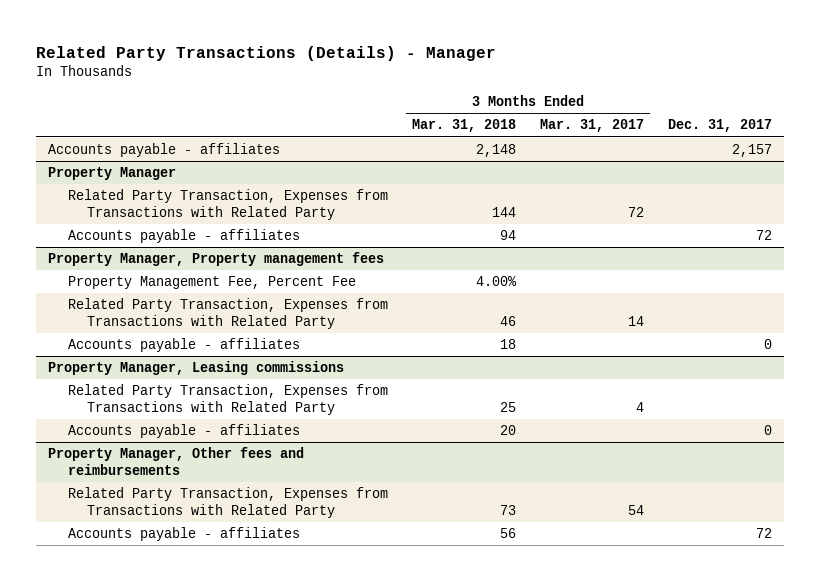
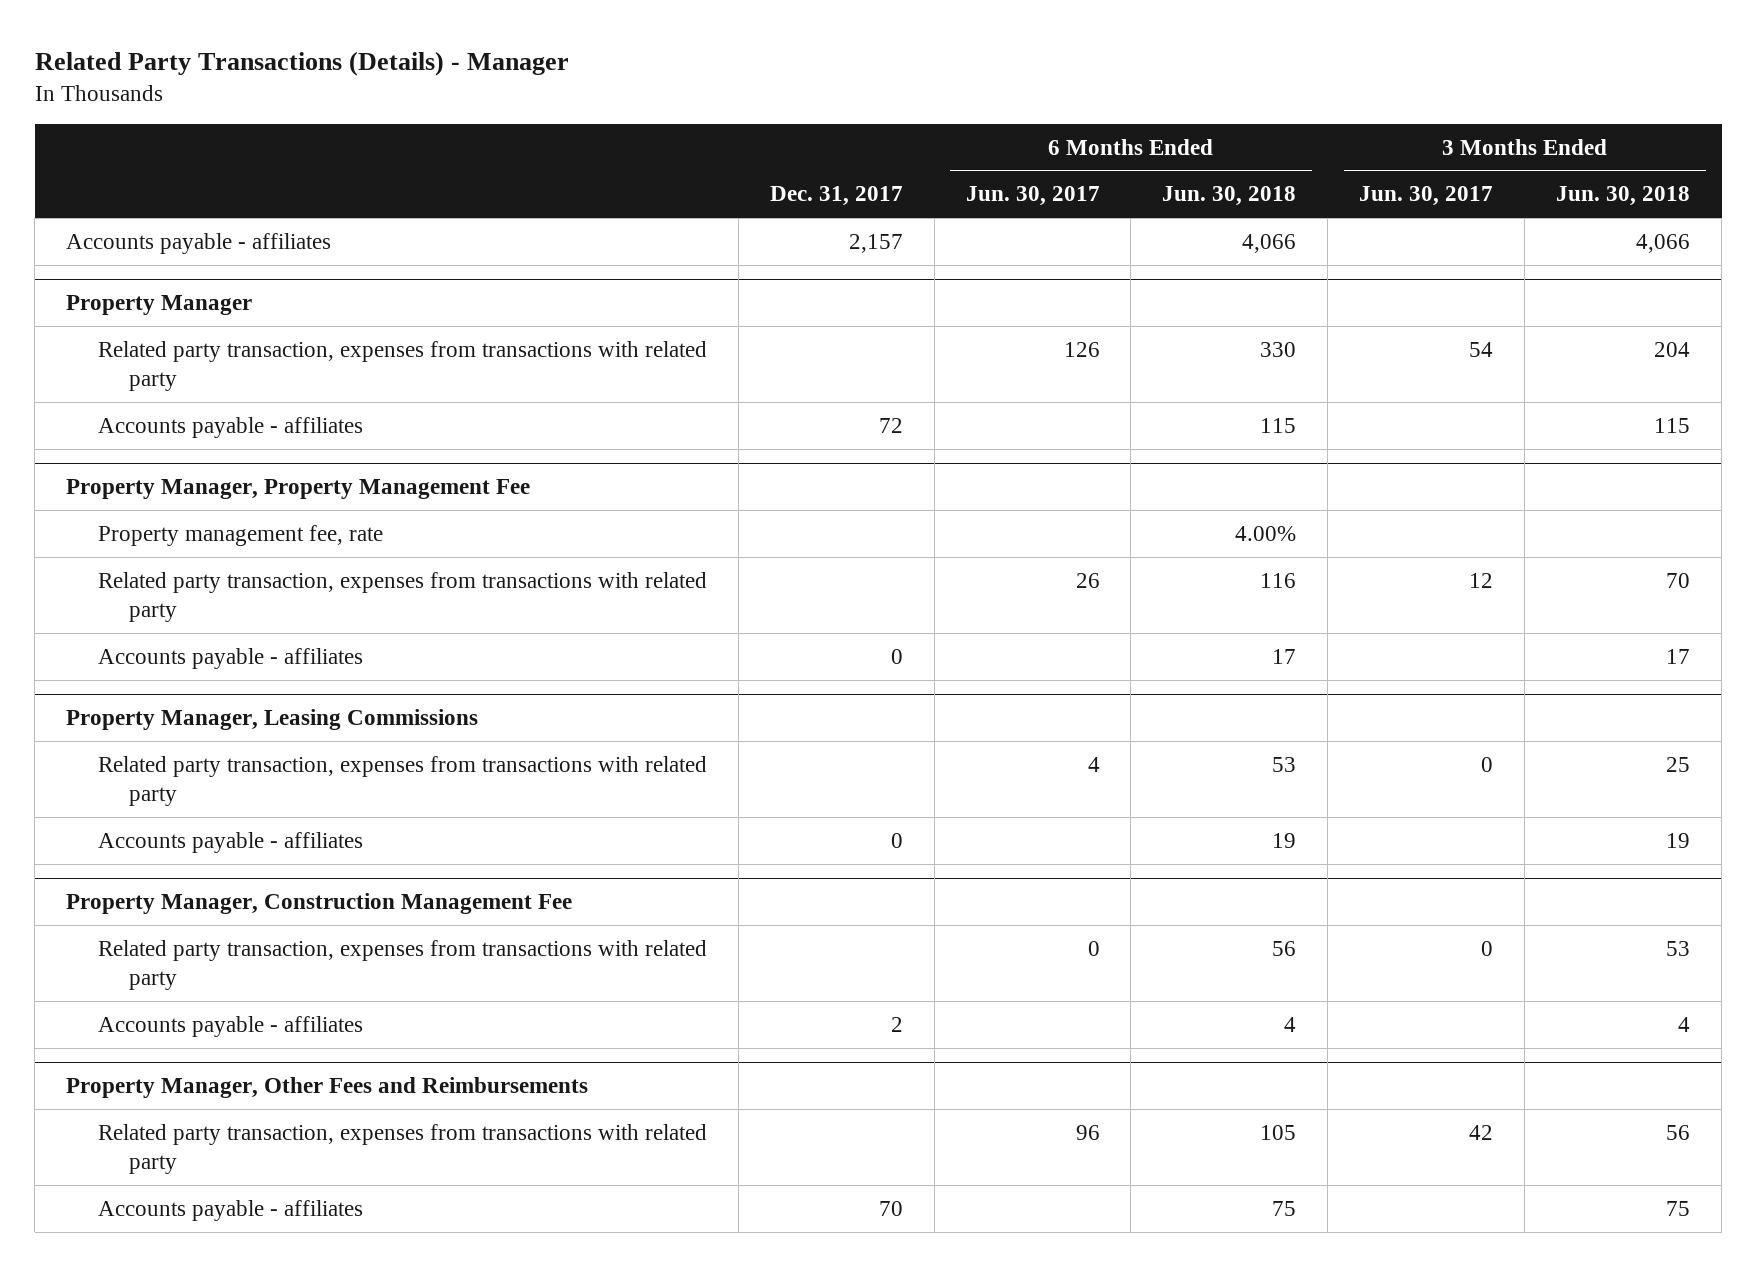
- | 3 Months Ended Mar. 31, 2018 | 3 Months Ended Mar. 31, 2017 | Dec. 31, 2017
+ | Dec. 31, 2017 | 6 Months Ended Jun. 30, 2017 | 6 Months Ended Jun. 30, 2018 | 3 Months Ended Jun. 30, 2017 | 3 Months Ended Jun. 30, 2018
@ Property Manager
- Related Party Transaction, Expenses from Transactions with Related Party | 144 | 72 |
+ Related party transaction, expenses from transactions with related party | | 126 | 330 | 54 | 204
- Property Manager, Property management fees
- Property Management Fee, Percent Fee | 4.00% | |
- Related Party Transaction, Expenses from Transactions with Related Party | 46 | 14 |
+ Property Manager, Property Management Fee
+ Property management fee, rate | | | 4.00% | |
+ Related party transaction, expenses from transactions with related party | | 26 | 116 | 12 | 70
- Property Manager, Leasing commissions
- Related Party Transaction, Expenses from Transactions with Related Party | 25 | 4 |
+ Property Manager, Leasing Commissions
+ Related party transaction, expenses from transactions with related party | | 4 | 53 | 0 | 25
- Property Manager, Other fees and reimbursements
- Related Party Transaction, Expenses from Transactions with Related Party | 73 | 54 |
- Accounts payable - affiliates | 56 | | 72
+ Property Manager, Construction Management Fee
+ Related party transaction, expenses from transactions with related party | | 0 | 56 | 0 | 53
+ Accounts payable - affiliates | 2 | | 4 | | 4
+ Property Manager, Other Fees and Reimbursements
+ Related party transaction, expenses from transactions with related party | | 96 | 105 | 42 | 56
+ Accounts payable - affiliates | 70 | | 75 | | 75

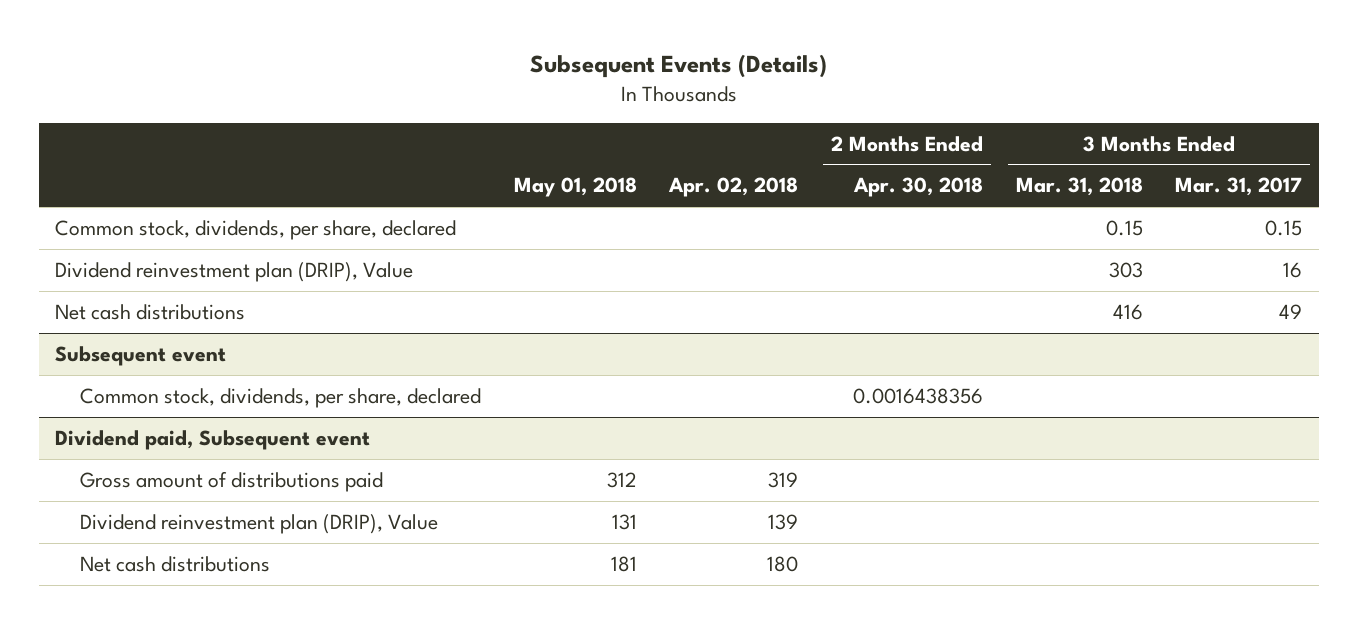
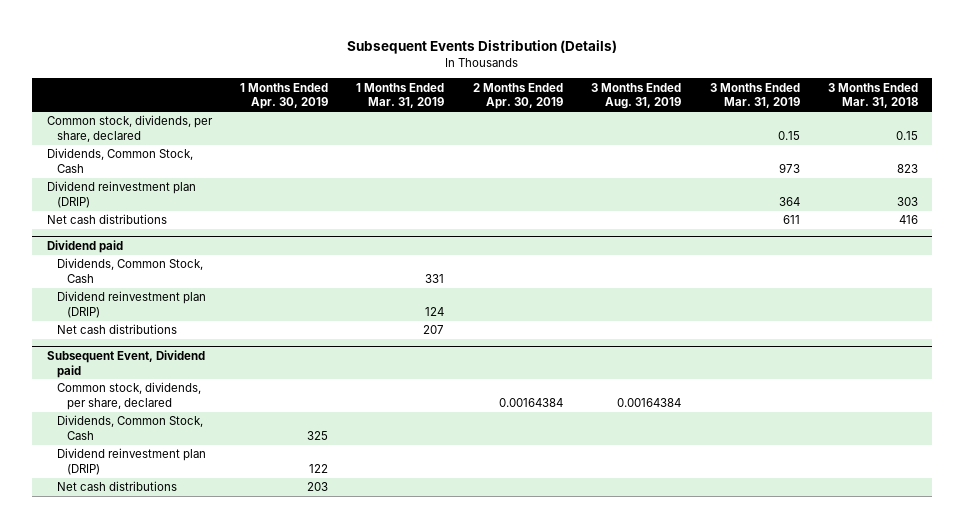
- Subsequent Events (Details)
+ Subsequent Events Distribution (Details)
- | May 01, 2018 | Apr. 02, 2018 | 2 Months Ended Apr. 30, 2018 | 3 Months Ended Mar. 31, 2018 | 3 Months Ended Mar. 31, 2017
+ | 1 Months Ended Apr. 30, 2019 | 1 Months Ended Mar. 31, 2019 | 2 Months Ended Apr. 30, 2019 | 3 Months Ended Aug. 31, 2019 | 3 Months Ended Mar. 31, 2019 | 3 Months Ended Mar. 31, 2018
- Dividend reinvestment plan (DRIP), Value | | | | 303 | 16
+ Dividends, Common Stock, Cash | | | | | 973 | 823
+ Dividend reinvestment plan (DRIP) | | | | | 364 | 303
- Subsequent event
- Common stock, dividends, per share, declared | | | 0.0016438356 | |
- Dividend paid, Subsequent event
- Gross amount of distributions paid | 312 | 319 | | |
- Dividend reinvestment plan (DRIP), Value | 131 | 139 | | |
+ Dividend paid
+ Dividends, Common Stock, Cash | | 331 | | | |
+ Dividend reinvestment plan (DRIP) | | 124 | | | |
+ Net cash distributions | | 207 | | | |
+ Subsequent Event, Dividend paid
+ Common stock, dividends, per share, declared | | | 0.00164384 | 0.00164384 | |
+ Dividends, Common Stock, Cash | 325 | | | | |
+ Dividend reinvestment plan (DRIP) | 122 | | | | |

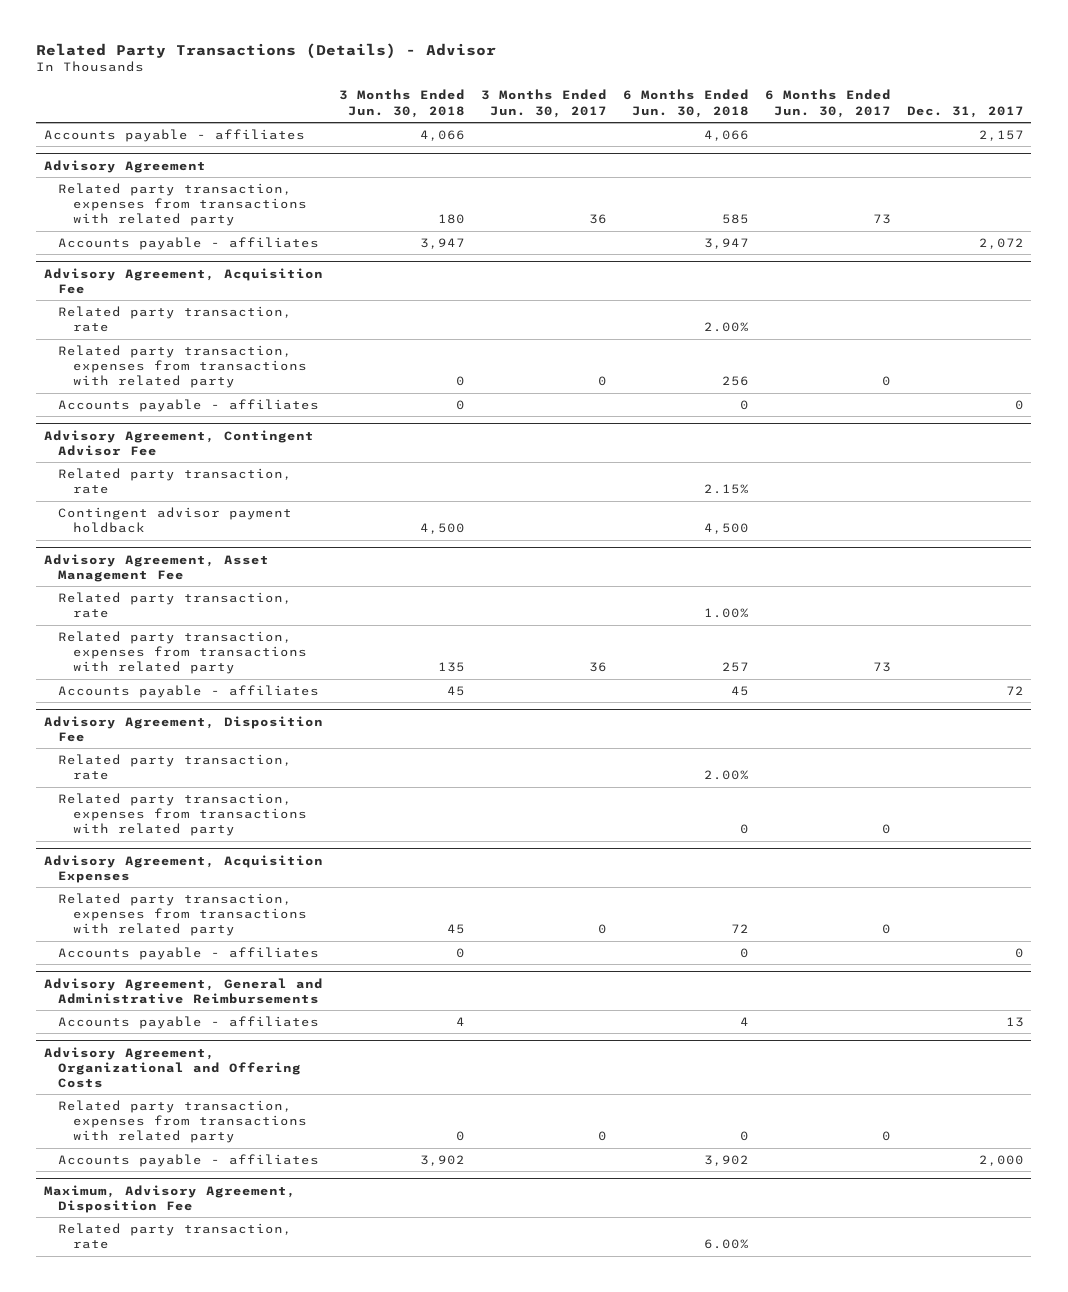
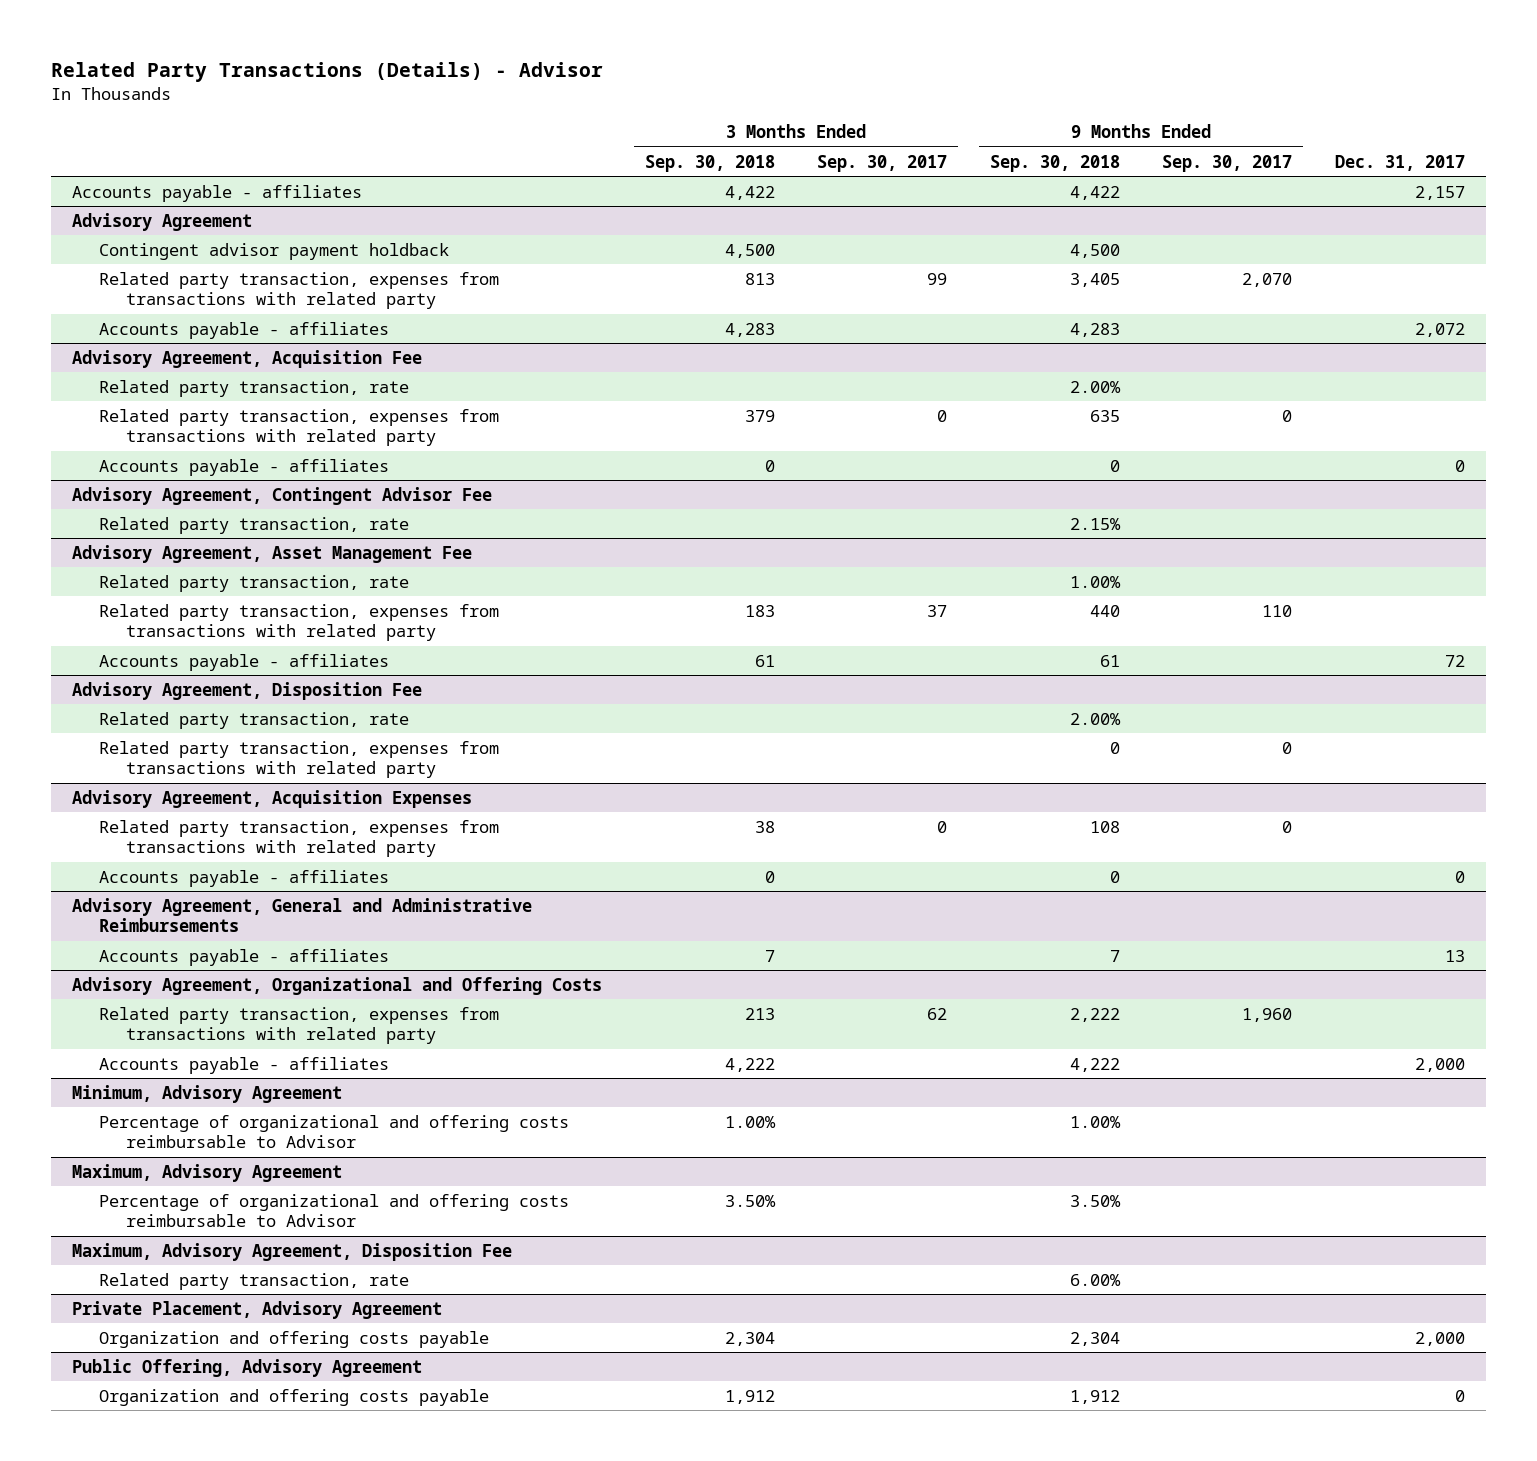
- | 3 Months Ended Jun. 30, 2018 | 3 Months Ended Jun. 30, 2017 | 6 Months Ended Jun. 30, 2018 | 6 Months Ended Jun. 30, 2017 | Dec. 31, 2017
+ | 3 Months Ended Sep. 30, 2018 | 3 Months Ended Sep. 30, 2017 | 9 Months Ended Sep. 30, 2018 | 9 Months Ended Sep. 30, 2017 | Dec. 31, 2017
@ Advisory Agreement
+ Contingent advisor payment holdback | 4,500 | | 4,500 | |
@ Advisory Agreement, Contingent Advisor Fee
- Contingent advisor payment holdback | 4,500 | | 4,500 | |
+ Minimum, Advisory Agreement
+ Percentage of organizational and offering costs reimbursable to Advisor | 1.00% | | 1.00% | |
+ Maximum, Advisory Agreement
+ Percentage of organizational and offering costs reimbursable to Advisor | 3.50% | | 3.50% | |
+ Private Placement, Advisory Agreement
+ Organization and offering costs payable | 2,304 | | 2,304 | | 2,000
+ Public Offering, Advisory Agreement
+ Organization and offering costs payable | 1,912 | | 1,912 | | 0

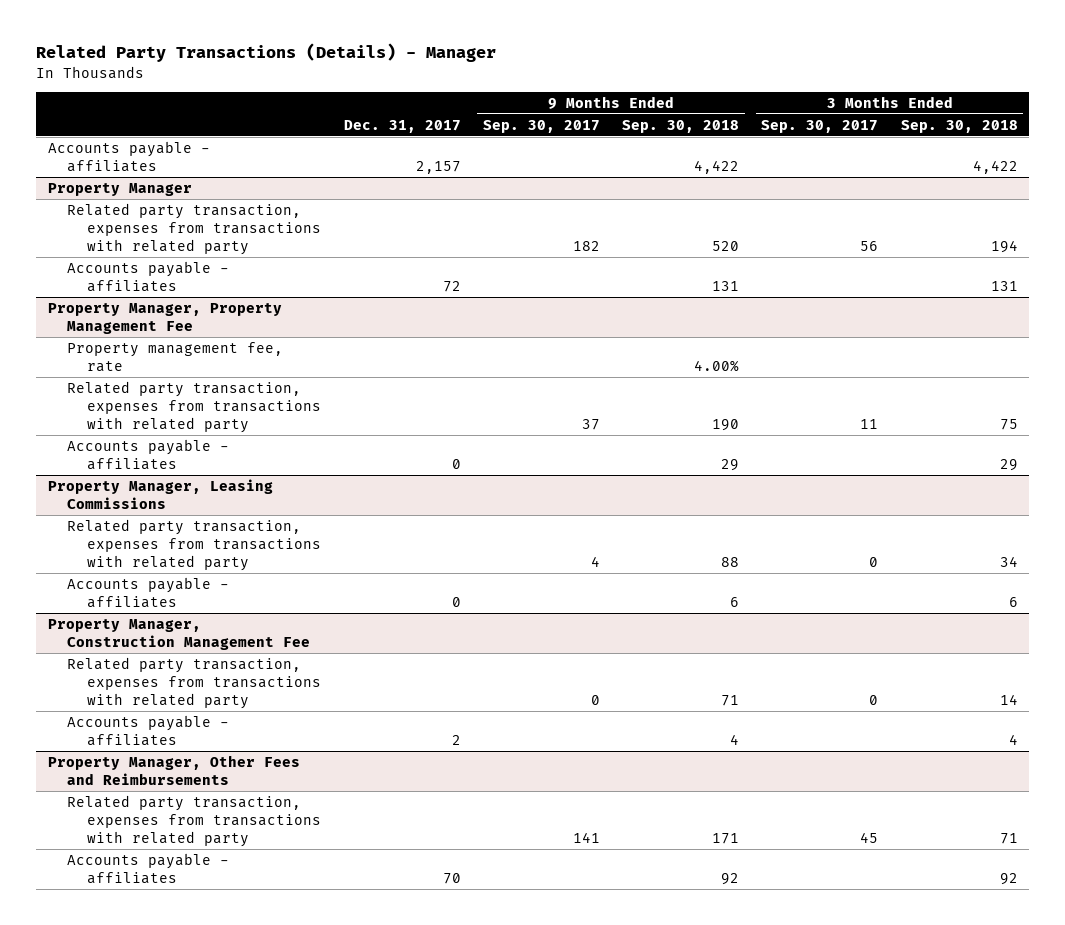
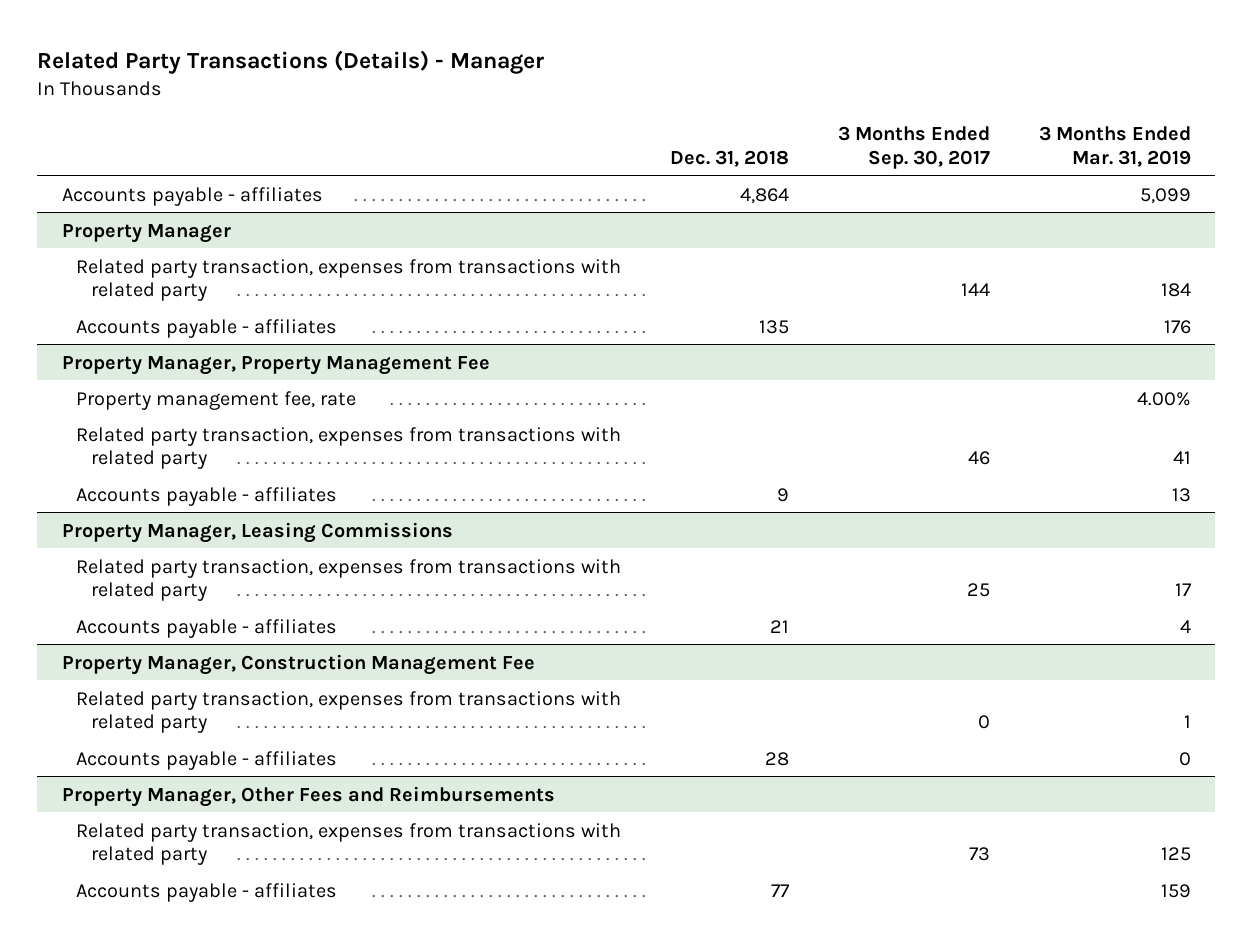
- | Dec. 31, 2017 | 9 Months Ended Sep. 30, 2017 | 9 Months Ended Sep. 30, 2018 | 3 Months Ended Sep. 30, 2017 | 3 Months Ended Sep. 30, 2018
+ | Dec. 31, 2018 | 3 Months Ended Sep. 30, 2017 | 3 Months Ended Mar. 31, 2019
@ Property Manager
- Related party transaction, expenses from transactions with related party | | 182 | 520 | 56 | 194
+ Related party transaction, expenses from transactions with related party | | 144 | 184
@ Property Manager, Property Management Fee
- Related party transaction, expenses from transactions with related party | | 37 | 190 | 11 | 75
+ Related party transaction, expenses from transactions with related party | | 46 | 41
@ Property Manager, Leasing Commissions
- Related party transaction, expenses from transactions with related party | | 4 | 88 | 0 | 34
+ Related party transaction, expenses from transactions with related party | | 25 | 17
@ Property Manager, Other Fees and Reimbursements
- Related party transaction, expenses from transactions with related party | | 141 | 171 | 45 | 71
+ Related party transaction, expenses from transactions with related party | | 73 | 125

